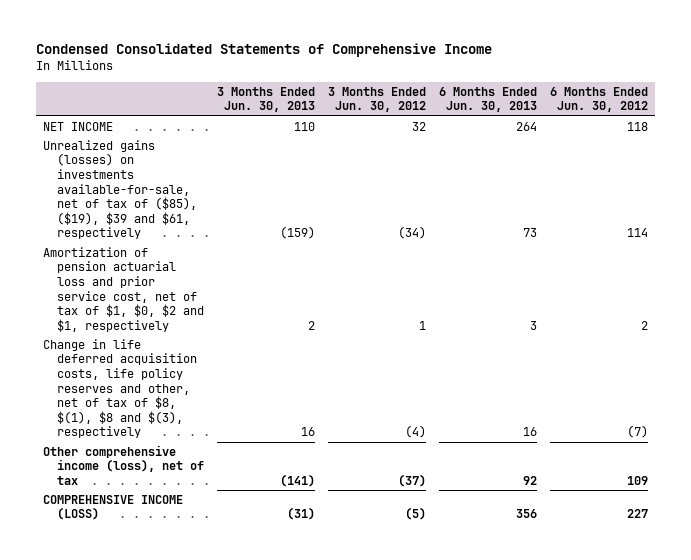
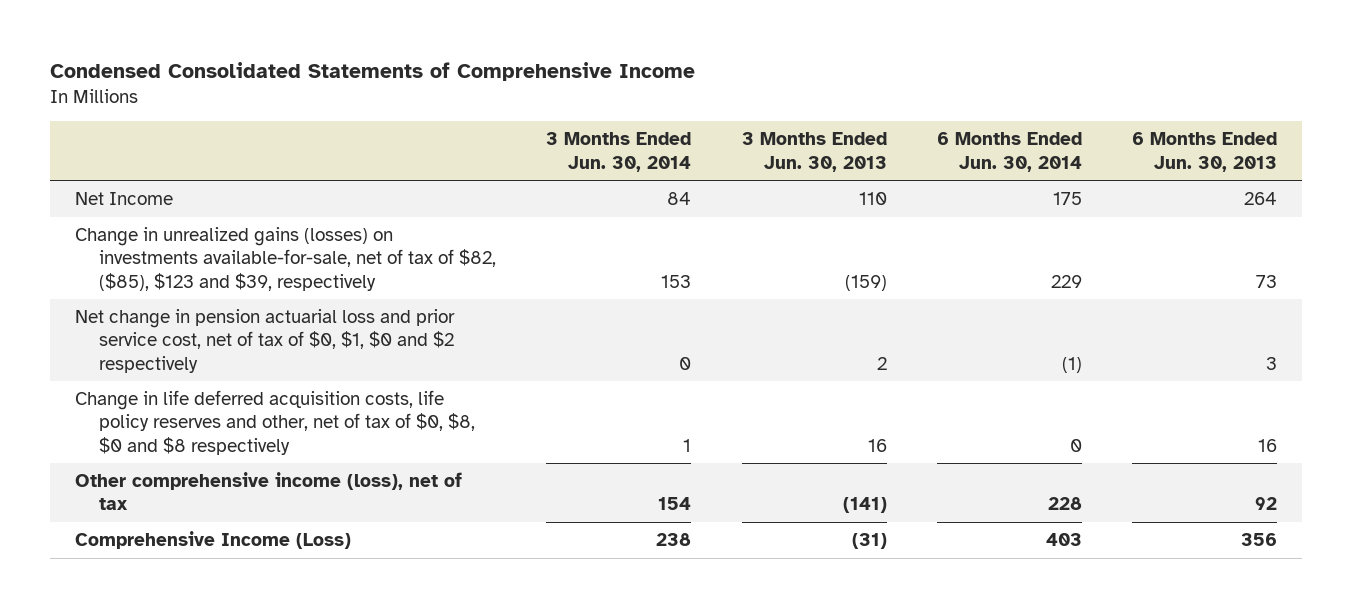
- | 3 Months Ended Jun. 30, 2013 | 3 Months Ended Jun. 30, 2012 | 6 Months Ended Jun. 30, 2013 | 6 Months Ended Jun. 30, 2012
+ | 3 Months Ended Jun. 30, 2014 | 3 Months Ended Jun. 30, 2013 | 6 Months Ended Jun. 30, 2014 | 6 Months Ended Jun. 30, 2013
- NET INCOME | 110 | 32 | 264 | 118
- Unrealized gains (losses) on investments available-for-sale, net of tax of ($85), ($19), $39 and $61, respectively | (159) | (34) | 73 | 114
- Amortization of pension actuarial loss and prior service cost, net of tax of $1, $0, $2 and $1, respectively | 2 | 1 | 3 | 2
- Change in life deferred acquisition costs, life policy reserves and other, net of tax of $8, $(1), $8 and $(3), respectively | 16 | (4) | 16 | (7)
+ Net Income | 84 | 110 | 175 | 264
+ Change in unrealized gains (losses) on investments available-for-sale, net of tax of $82, ($85), $123 and $39, respectively | 153 | (159) | 229 | 73
+ Net change in pension actuarial loss and prior service cost, net of tax of $0, $1, $0 and $2 respectively | 0 | 2 | (1) | 3
+ Change in life deferred acquisition costs, life policy reserves and other, net of tax of $0, $8, $0 and $8 respectively | 1 | 16 | 0 | 16
- COMPREHENSIVE INCOME (LOSS) | (31) | (5) | 356 | 227
+ Comprehensive Income (Loss) | 238 | (31) | 403 | 356

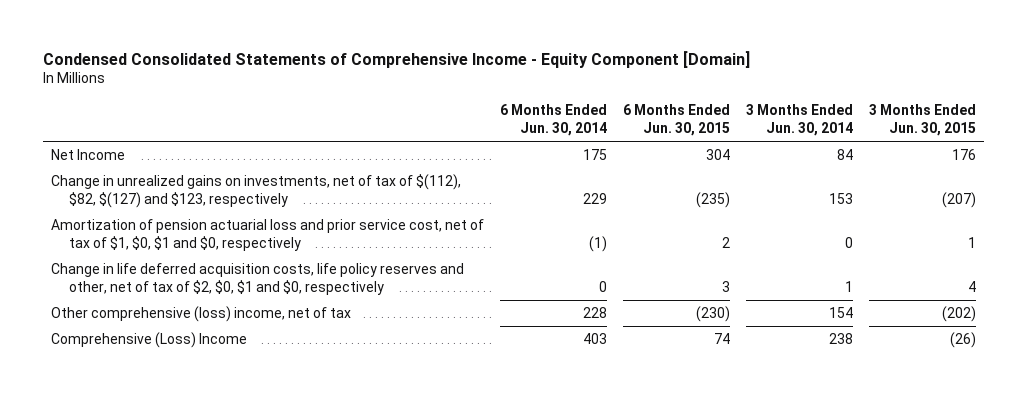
- Condensed Consolidated Statements of Comprehensive Income
+ Condensed Consolidated Statements of Comprehensive Income - Equity Component [Domain]
- | 3 Months Ended Jun. 30, 2014 | 3 Months Ended Jun. 30, 2013 | 6 Months Ended Jun. 30, 2014 | 6 Months Ended Jun. 30, 2013
+ | 6 Months Ended Jun. 30, 2014 | 6 Months Ended Jun. 30, 2015 | 3 Months Ended Jun. 30, 2014 | 3 Months Ended Jun. 30, 2015
- Change in unrealized gains (losses) on investments available-for-sale, net of tax of $82, ($85), $123 and $39, respectively | 153 | (159) | 229 | 73
- Net change in pension actuarial loss and prior service cost, net of tax of $0, $1, $0 and $2 respectively | 0 | 2 | (1) | 3
- Change in life deferred acquisition costs, life policy reserves and other, net of tax of $0, $8, $0 and $8 respectively | 1 | 16 | 0 | 16
- Other comprehensive income (loss), net of tax | 154 | (141) | 228 | 92
- Comprehensive Income (Loss) | 238 | (31) | 403 | 356
+ Change in unrealized gains on investments, net of tax of $(112), $82, $(127) and $123, respectively | 229 | (235) | 153 | (207)
+ Amortization of pension actuarial loss and prior service cost, net of tax of $1, $0, $1 and $0, respectively | (1) | 2 | 0 | 1
+ Change in life deferred acquisition costs, life policy reserves and other, net of tax of $2, $0, $1 and $0, respectively | 0 | 3 | 1 | 4
+ Other comprehensive (loss) income, net of tax | 228 | (230) | 154 | (202)
+ Comprehensive (Loss) Income | 403 | 74 | 238 | (26)

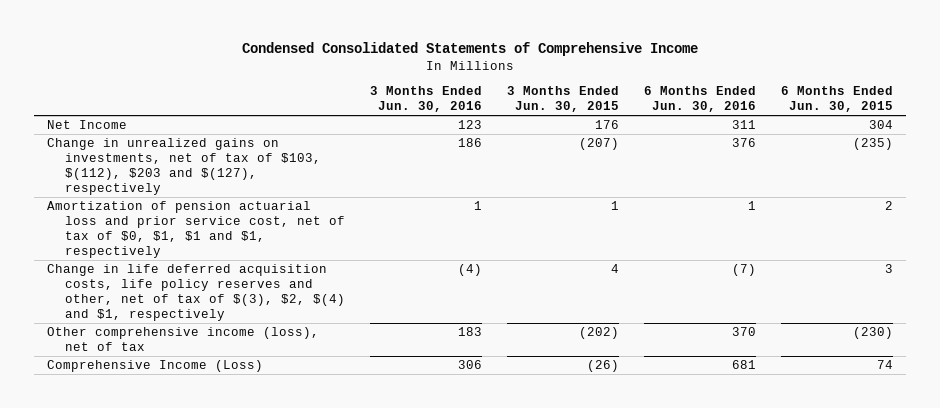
- Condensed Consolidated Statements of Comprehensive Income - Equity Component [Domain]
+ Condensed Consolidated Statements of Comprehensive Income
- | 6 Months Ended Jun. 30, 2014 | 6 Months Ended Jun. 30, 2015 | 3 Months Ended Jun. 30, 2014 | 3 Months Ended Jun. 30, 2015
+ | 3 Months Ended Jun. 30, 2016 | 3 Months Ended Jun. 30, 2015 | 6 Months Ended Jun. 30, 2016 | 6 Months Ended Jun. 30, 2015
- Change in unrealized gains on investments, net of tax of $(112), $82, $(127) and $123, respectively | 229 | (235) | 153 | (207)
- Amortization of pension actuarial loss and prior service cost, net of tax of $1, $0, $1 and $0, respectively | (1) | 2 | 0 | 1
- Change in life deferred acquisition costs, life policy reserves and other, net of tax of $2, $0, $1 and $0, respectively | 0 | 3 | 1 | 4
- Other comprehensive (loss) income, net of tax | 228 | (230) | 154 | (202)
- Comprehensive (Loss) Income | 403 | 74 | 238 | (26)
+ Change in unrealized gains on investments, net of tax of $103, $(112), $203 and $(127), respectively | 186 | (207) | 376 | (235)
+ Amortization of pension actuarial loss and prior service cost, net of tax of $0, $1, $1 and $1, respectively | 1 | 1 | 1 | 2
+ Change in life deferred acquisition costs, life policy reserves and other, net of tax of $(3), $2, $(4) and $1, respectively | (4) | 4 | (7) | 3
+ Other comprehensive income (loss), net of tax | 183 | (202) | 370 | (230)
+ Comprehensive Income (Loss) | 306 | (26) | 681 | 74

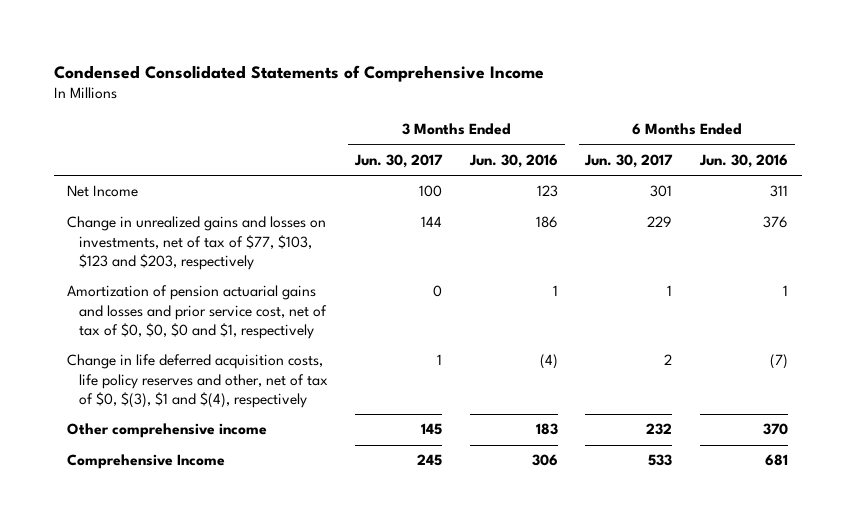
- | 3 Months Ended Jun. 30, 2016 | 3 Months Ended Jun. 30, 2015 | 6 Months Ended Jun. 30, 2016 | 6 Months Ended Jun. 30, 2015
+ | 3 Months Ended Jun. 30, 2017 | 3 Months Ended Jun. 30, 2016 | 6 Months Ended Jun. 30, 2017 | 6 Months Ended Jun. 30, 2016
- Change in unrealized gains on investments, net of tax of $103, $(112), $203 and $(127), respectively | 186 | (207) | 376 | (235)
- Amortization of pension actuarial loss and prior service cost, net of tax of $0, $1, $1 and $1, respectively | 1 | 1 | 1 | 2
- Change in life deferred acquisition costs, life policy reserves and other, net of tax of $(3), $2, $(4) and $1, respectively | (4) | 4 | (7) | 3
- Other comprehensive income (loss), net of tax | 183 | (202) | 370 | (230)
- Comprehensive Income (Loss) | 306 | (26) | 681 | 74
+ Change in unrealized gains and losses on investments, net of tax of $77, $103, $123 and $203, respectively | 144 | 186 | 229 | 376
+ Amortization of pension actuarial gains and losses and prior service cost, net of tax of $0, $0, $0 and $1, respectively | 0 | 1 | 1 | 1
+ Change in life deferred acquisition costs, life policy reserves and other, net of tax of $0, $(3), $1 and $(4), respectively | 1 | (4) | 2 | (7)
+ Other comprehensive income | 145 | 183 | 232 | 370
+ Comprehensive Income | 245 | 306 | 533 | 681

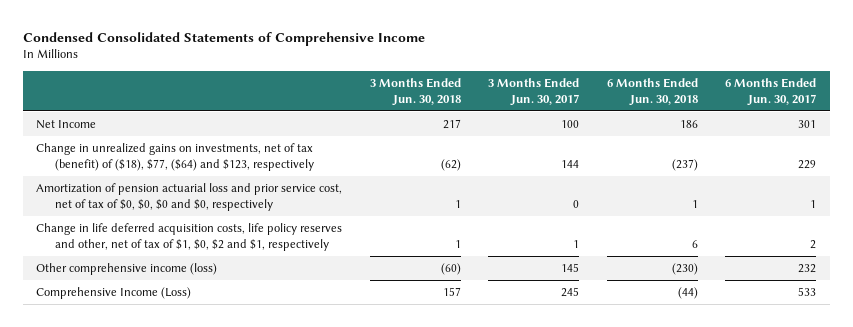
- | 3 Months Ended Jun. 30, 2017 | 3 Months Ended Jun. 30, 2016 | 6 Months Ended Jun. 30, 2017 | 6 Months Ended Jun. 30, 2016
+ | 3 Months Ended Jun. 30, 2018 | 3 Months Ended Jun. 30, 2017 | 6 Months Ended Jun. 30, 2018 | 6 Months Ended Jun. 30, 2017
- Change in unrealized gains and losses on investments, net of tax of $77, $103, $123 and $203, respectively | 144 | 186 | 229 | 376
- Amortization of pension actuarial gains and losses and prior service cost, net of tax of $0, $0, $0 and $1, respectively | 0 | 1 | 1 | 1
- Change in life deferred acquisition costs, life policy reserves and other, net of tax of $0, $(3), $1 and $(4), respectively | 1 | (4) | 2 | (7)
- Other comprehensive income | 145 | 183 | 232 | 370
- Comprehensive Income | 245 | 306 | 533 | 681
+ Change in unrealized gains on investments, net of tax (benefit) of ($18), $77, ($64) and $123, respectively | (62) | 144 | (237) | 229
+ Amortization of pension actuarial loss and prior service cost, net of tax of $0, $0, $0 and $0, respectively | 1 | 0 | 1 | 1
+ Change in life deferred acquisition costs, life policy reserves and other, net of tax of $1, $0, $2 and $1, respectively | 1 | 1 | 6 | 2
+ Other comprehensive income (loss) | (60) | 145 | (230) | 232
+ Comprehensive Income (Loss) | 157 | 245 | (44) | 533

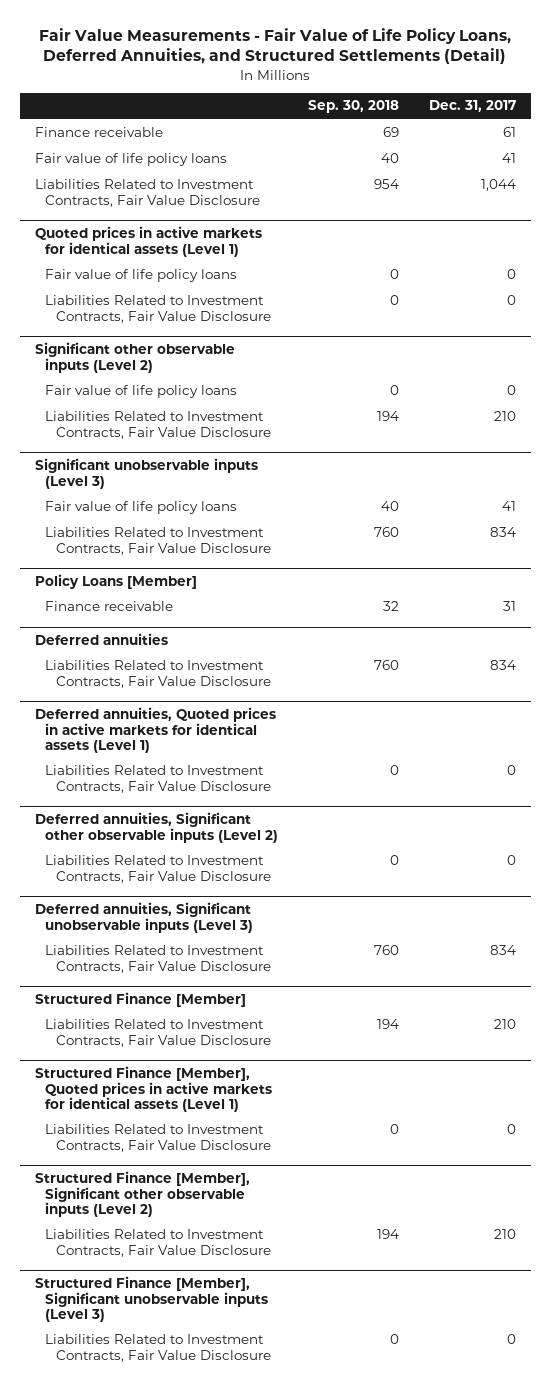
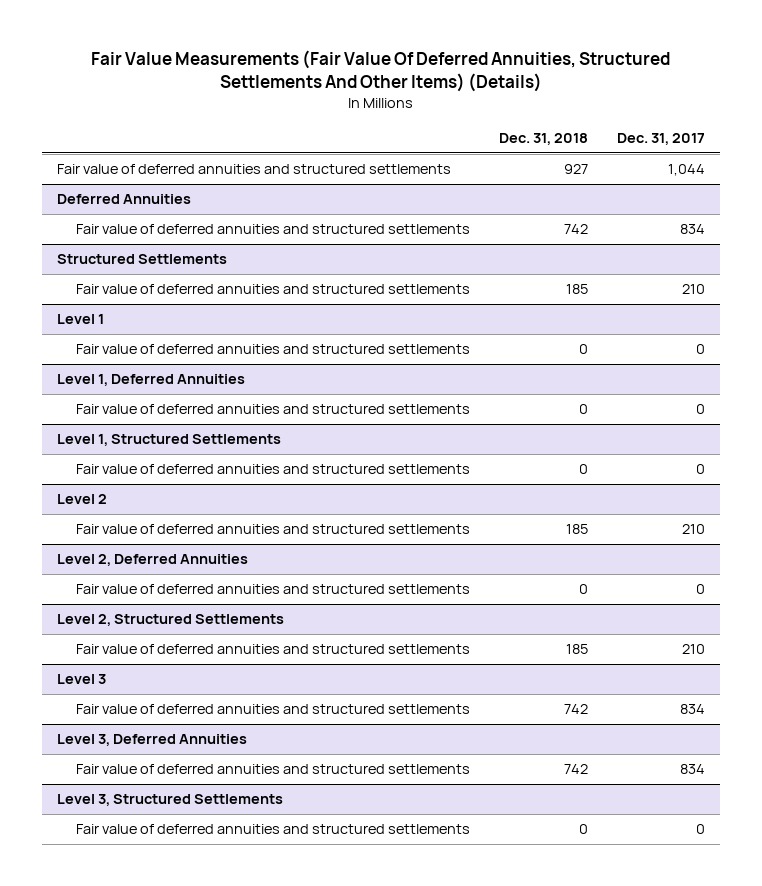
- Fair Value Measurements - Fair Value of Life Policy Loans, Deferred Annuities, and Structured Settlements (Detail)
+ Fair Value Measurements (Fair Value Of Deferred Annuities, Structured Settlements And Other Items) (Details)
- | Sep. 30, 2018 | Dec. 31, 2017
+ | Dec. 31, 2018 | Dec. 31, 2017
- Finance receivable | 69 | 61
- Fair value of life policy loans | 40 | 41
- Liabilities Related to Investment Contracts, Fair Value Disclosure | 954 | 1,044
- Quoted prices in active markets for identical assets (Level 1)
- Fair value of life policy loans | 0 | 0
- Liabilities Related to Investment Contracts, Fair Value Disclosure | 0 | 0
- Significant other observable inputs (Level 2)
- Fair value of life policy loans | 0 | 0
- Liabilities Related to Investment Contracts, Fair Value Disclosure | 194 | 210
- Significant unobservable inputs (Level 3)
- Fair value of life policy loans | 40 | 41
- Liabilities Related to Investment Contracts, Fair Value Disclosure | 760 | 834
- Policy Loans [Member]
- Finance receivable | 32 | 31
- Deferred annuities
- Liabilities Related to Investment Contracts, Fair Value Disclosure | 760 | 834
- Deferred annuities, Quoted prices in active markets for identical assets (Level 1)
- Liabilities Related to Investment Contracts, Fair Value Disclosure | 0 | 0
- Deferred annuities, Significant other observable inputs (Level 2)
- Liabilities Related to Investment Contracts, Fair Value Disclosure | 0 | 0
- Deferred annuities, Significant unobservable inputs (Level 3)
- Liabilities Related to Investment Contracts, Fair Value Disclosure | 760 | 834
- Structured Finance [Member]
- Liabilities Related to Investment Contracts, Fair Value Disclosure | 194 | 210
- Structured Finance [Member], Quoted prices in active markets for identical assets (Level 1)
- Liabilities Related to Investment Contracts, Fair Value Disclosure | 0 | 0
- Structured Finance [Member], Significant other observable inputs (Level 2)
- Liabilities Related to Investment Contracts, Fair Value Disclosure | 194 | 210
- Structured Finance [Member], Significant unobservable inputs (Level 3)
- Liabilities Related to Investment Contracts, Fair Value Disclosure | 0 | 0
+ Fair value of deferred annuities and structured settlements | 927 | 1,044
+ Deferred Annuities
+ Fair value of deferred annuities and structured settlements | 742 | 834
+ Structured Settlements
+ Fair value of deferred annuities and structured settlements | 185 | 210
+ Level 1
+ Fair value of deferred annuities and structured settlements | 0 | 0
+ Level 1, Deferred Annuities
+ Fair value of deferred annuities and structured settlements | 0 | 0
+ Level 1, Structured Settlements
+ Fair value of deferred annuities and structured settlements | 0 | 0
+ Level 2
+ Fair value of deferred annuities and structured settlements | 185 | 210
+ Level 2, Deferred Annuities
+ Fair value of deferred annuities and structured settlements | 0 | 0
+ Level 2, Structured Settlements
+ Fair value of deferred annuities and structured settlements | 185 | 210
+ Level 3
+ Fair value of deferred annuities and structured settlements | 742 | 834
+ Level 3, Deferred Annuities
+ Fair value of deferred annuities and structured settlements | 742 | 834
+ Level 3, Structured Settlements
+ Fair value of deferred annuities and structured settlements | 0 | 0

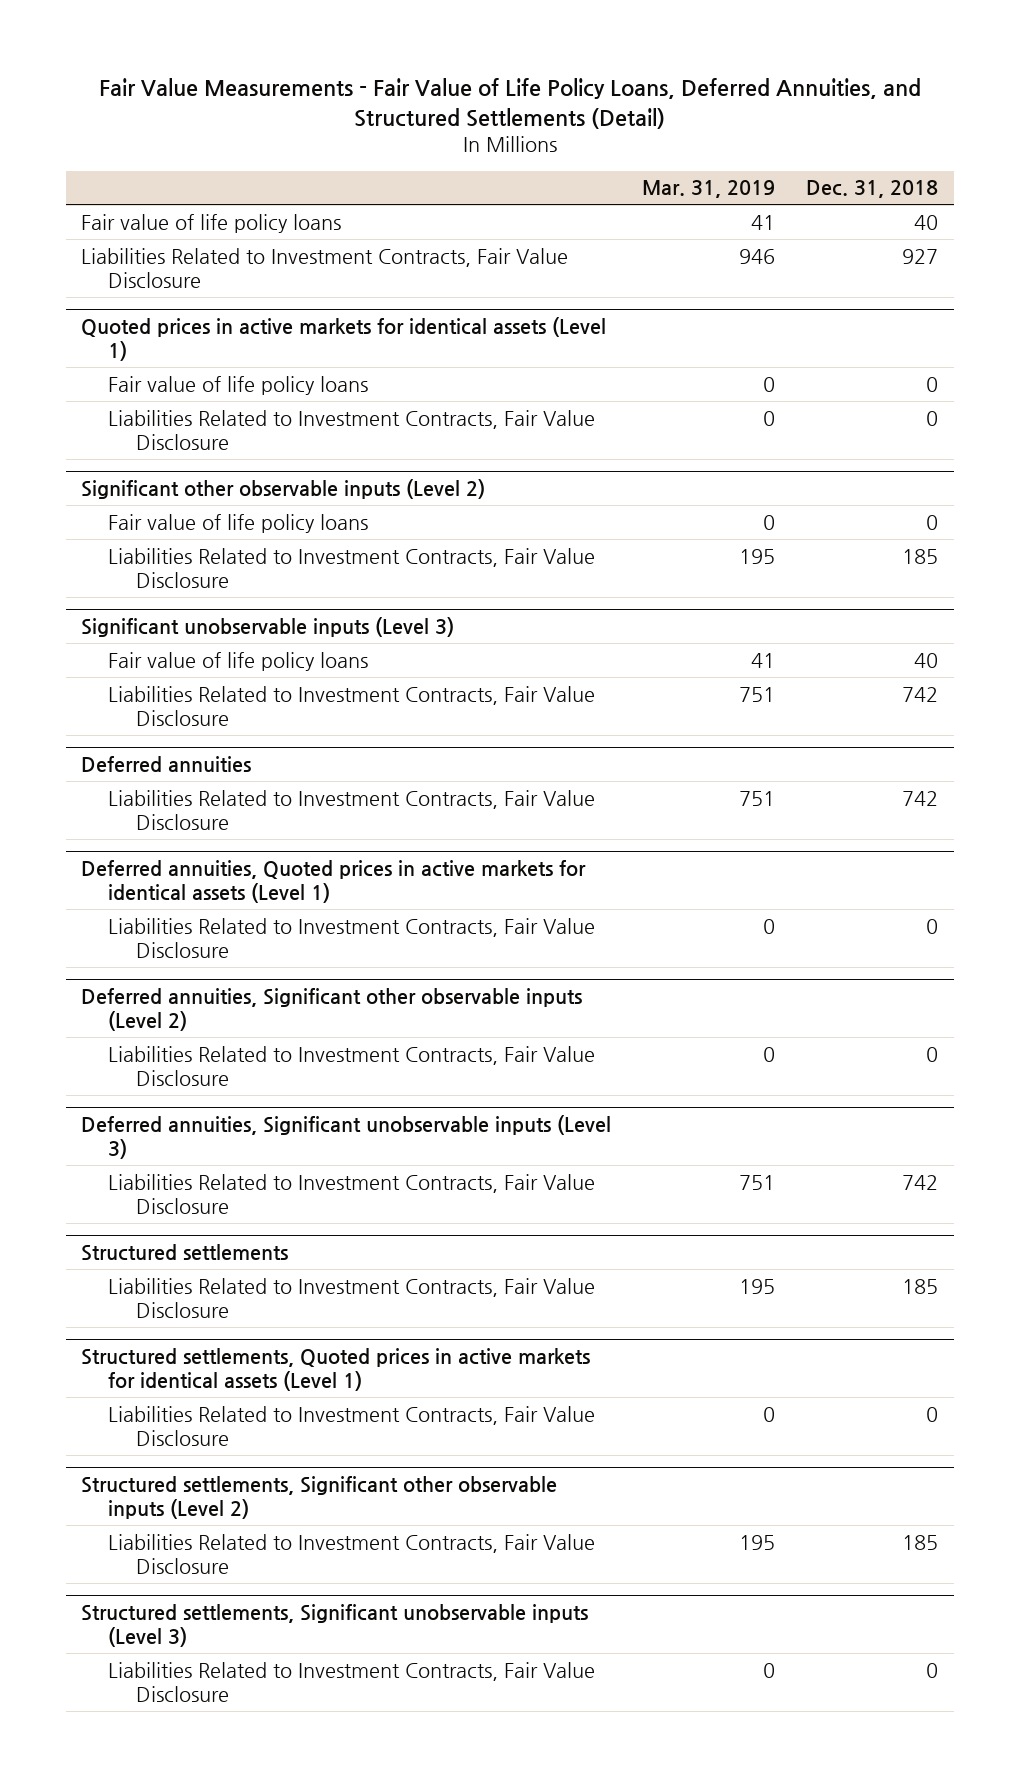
- Fair Value Measurements (Fair Value Of Deferred Annuities, Structured Settlements And Other Items) (Details)
+ Fair Value Measurements - Fair Value of Life Policy Loans, Deferred Annuities, and Structured Settlements (Detail)
- | Dec. 31, 2018 | Dec. 31, 2017
+ | Mar. 31, 2019 | Dec. 31, 2018
- Fair value of deferred annuities and structured settlements | 927 | 1,044
- Deferred Annuities
- Fair value of deferred annuities and structured settlements | 742 | 834
- Structured Settlements
- Fair value of deferred annuities and structured settlements | 185 | 210
- Level 1
- Fair value of deferred annuities and structured settlements | 0 | 0
- Level 1, Deferred Annuities
- Fair value of deferred annuities and structured settlements | 0 | 0
- Level 1, Structured Settlements
- Fair value of deferred annuities and structured settlements | 0 | 0
- Level 2
- Fair value of deferred annuities and structured settlements | 185 | 210
- Level 2, Deferred Annuities
- Fair value of deferred annuities and structured settlements | 0 | 0
- Level 2, Structured Settlements
- Fair value of deferred annuities and structured settlements | 185 | 210
- Level 3
- Fair value of deferred annuities and structured settlements | 742 | 834
- Level 3, Deferred Annuities
- Fair value of deferred annuities and structured settlements | 742 | 834
- Level 3, Structured Settlements
- Fair value of deferred annuities and structured settlements | 0 | 0
+ Fair value of life policy loans | 41 | 40
+ Liabilities Related to Investment Contracts, Fair Value Disclosure | 946 | 927
+ Quoted prices in active markets for identical assets (Level 1)
+ Fair value of life policy loans | 0 | 0
+ Liabilities Related to Investment Contracts, Fair Value Disclosure | 0 | 0
+ Significant other observable inputs (Level 2)
+ Fair value of life policy loans | 0 | 0
+ Liabilities Related to Investment Contracts, Fair Value Disclosure | 195 | 185
+ Significant unobservable inputs (Level 3)
+ Fair value of life policy loans | 41 | 40
+ Liabilities Related to Investment Contracts, Fair Value Disclosure | 751 | 742
+ Deferred annuities
+ Liabilities Related to Investment Contracts, Fair Value Disclosure | 751 | 742
+ Deferred annuities, Quoted prices in active markets for identical assets (Level 1)
+ Liabilities Related to Investment Contracts, Fair Value Disclosure | 0 | 0
+ Deferred annuities, Significant other observable inputs (Level 2)
+ Liabilities Related to Investment Contracts, Fair Value Disclosure | 0 | 0
+ Deferred annuities, Significant unobservable inputs (Level 3)
+ Liabilities Related to Investment Contracts, Fair Value Disclosure | 751 | 742
+ Structured settlements
+ Liabilities Related to Investment Contracts, Fair Value Disclosure | 195 | 185
+ Structured settlements, Quoted prices in active markets for identical assets (Level 1)
+ Liabilities Related to Investment Contracts, Fair Value Disclosure | 0 | 0
+ Structured settlements, Significant other observable inputs (Level 2)
+ Liabilities Related to Investment Contracts, Fair Value Disclosure | 195 | 185
+ Structured settlements, Significant unobservable inputs (Level 3)
+ Liabilities Related to Investment Contracts, Fair Value Disclosure | 0 | 0

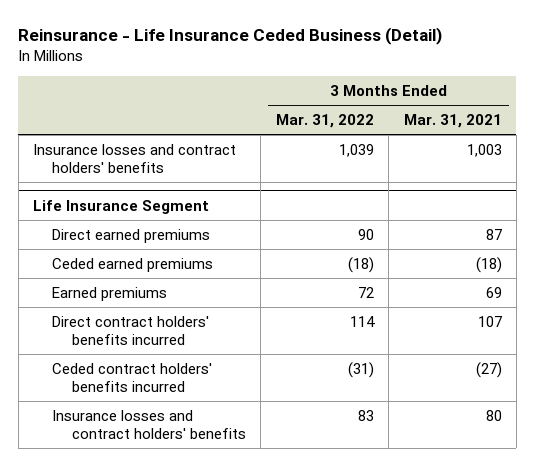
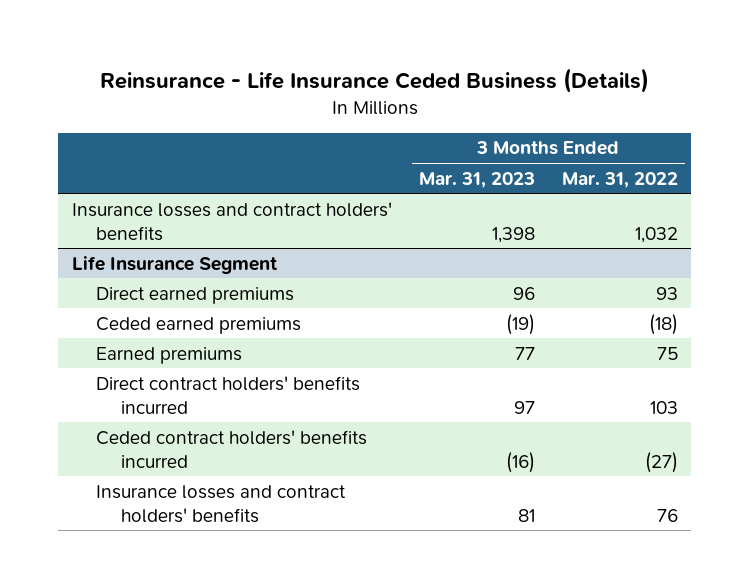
- Reinsurance - Life Insurance Ceded Business (Detail)
+ Reinsurance - Life Insurance Ceded Business (Details)
- | 3 Months Ended Mar. 31, 2022 | 3 Months Ended Mar. 31, 2021
+ | 3 Months Ended Mar. 31, 2023 | 3 Months Ended Mar. 31, 2022
- Insurance losses and contract holders' benefits | 1,039 | 1,003
+ Insurance losses and contract holders' benefits | 1,398 | 1,032
@ Life Insurance Segment
- Direct earned premiums | 90 | 87
+ Direct earned premiums | 96 | 93
- Earned premiums | 72 | 69
- Direct contract holders' benefits incurred | 114 | 107
- Ceded contract holders' benefits incurred | (31) | (27)
- Insurance losses and contract holders' benefits | 83 | 80
+ Earned premiums | 77 | 75
+ Direct contract holders' benefits incurred | 97 | 103
+ Ceded contract holders' benefits incurred | (16) | (27)
+ Insurance losses and contract holders' benefits | 81 | 76

